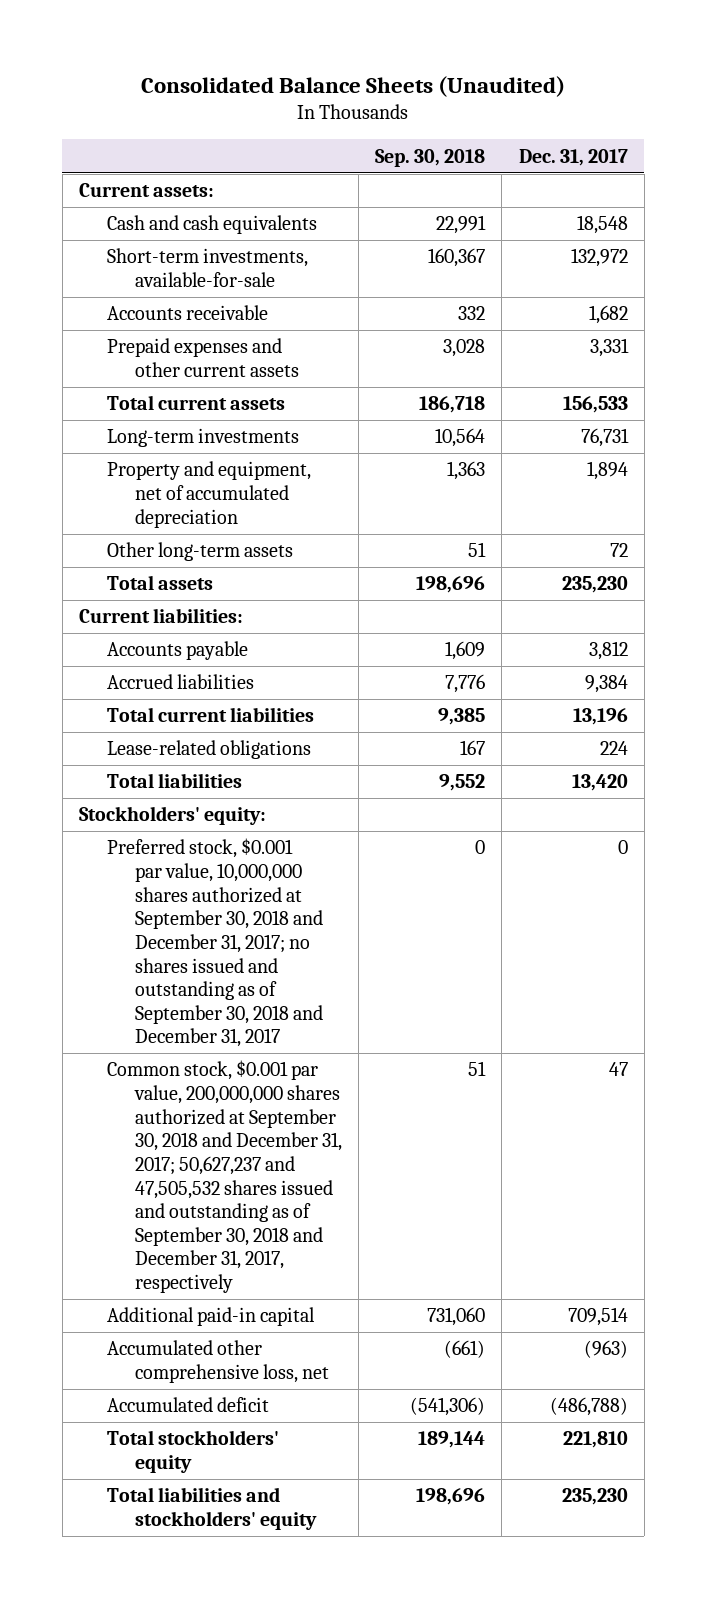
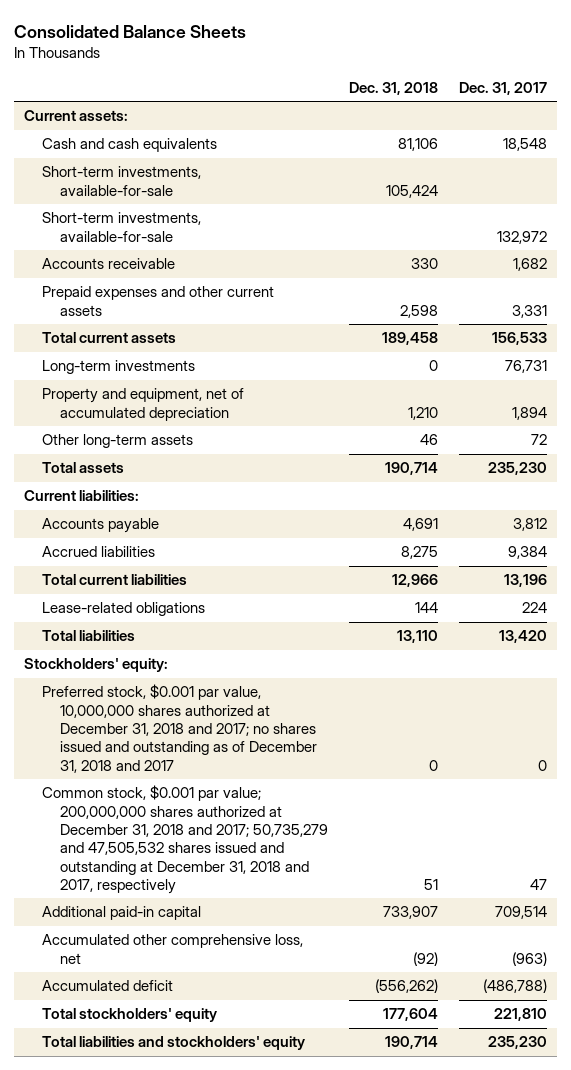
- Consolidated Balance Sheets (Unaudited)
+ Consolidated Balance Sheets
- | Sep. 30, 2018 | Dec. 31, 2017
+ | Dec. 31, 2018 | Dec. 31, 2017
+ Short-term investments, available-for-sale | 105,424 |
- Preferred stock, $0.001 par value, 10,000,000 shares authorized at September 30, 2018 and December 31, 2017; no shares issued and outstanding as of September 30, 2018 and December 31, 2017 | 0 | 0
- Common stock, $0.001 par value, 200,000,000 shares authorized at September 30, 2018 and December 31, 2017; 50,627,237 and 47,505,532 shares issued and outstanding as of September 30, 2018 and December 31, 2017, respectively | 51 | 47
+ Preferred stock, $0.001 par value, 10,000,000 shares authorized at December 31, 2018 and 2017; no shares issued and outstanding as of December 31, 2018 and 2017 | 0 | 0
+ Common stock, $0.001 par value; 200,000,000 shares authorized at December 31, 2018 and 2017; 50,735,279 and 47,505,532 shares issued and outstanding at December 31, 2018 and 2017, respectively | 51 | 47

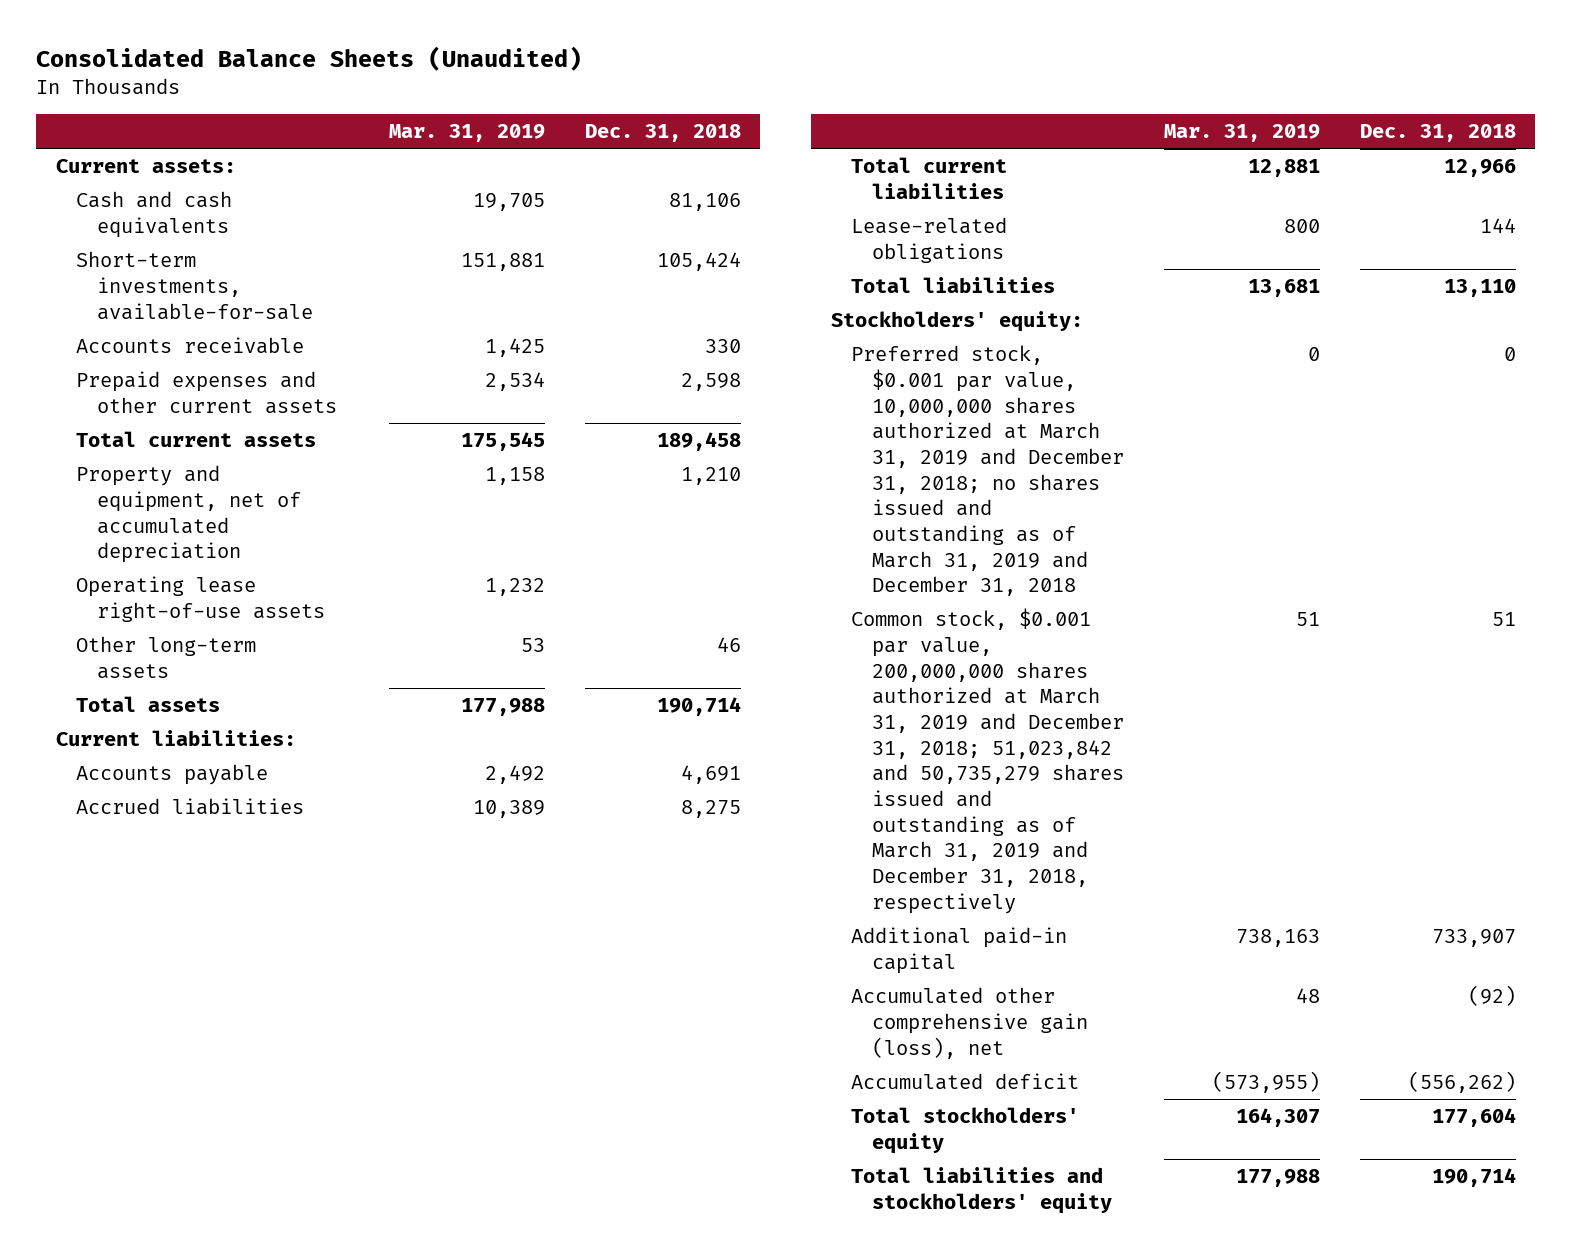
- Consolidated Balance Sheets
+ Consolidated Balance Sheets (Unaudited)
- | Dec. 31, 2018 | Dec. 31, 2017
+ | Mar. 31, 2019 | Dec. 31, 2018
- Short-term investments, available-for-sale | | 132,972
- Long-term investments | 0 | 76,731
+ Operating lease right-of-use assets | 1,232 |
- Preferred stock, $0.001 par value, 10,000,000 shares authorized at December 31, 2018 and 2017; no shares issued and outstanding as of December 31, 2018 and 2017 | 0 | 0
- Common stock, $0.001 par value; 200,000,000 shares authorized at December 31, 2018 and 2017; 50,735,279 and 47,505,532 shares issued and outstanding at December 31, 2018 and 2017, respectively | 51 | 47
+ Preferred stock, $0.001 par value, 10,000,000 shares authorized at March 31, 2019 and December 31, 2018; no shares issued and outstanding as of March 31, 2019 and December 31, 2018 | 0 | 0
+ Common stock, $0.001 par value, 200,000,000 shares authorized at March 31, 2019 and December 31, 2018; 51,023,842 and 50,735,279 shares issued and outstanding as of March 31, 2019 and December 31, 2018, respectively | 51 | 51
- Accumulated other comprehensive loss, net | (92) | (963)
+ Accumulated other comprehensive gain (loss), net | 48 | (92)

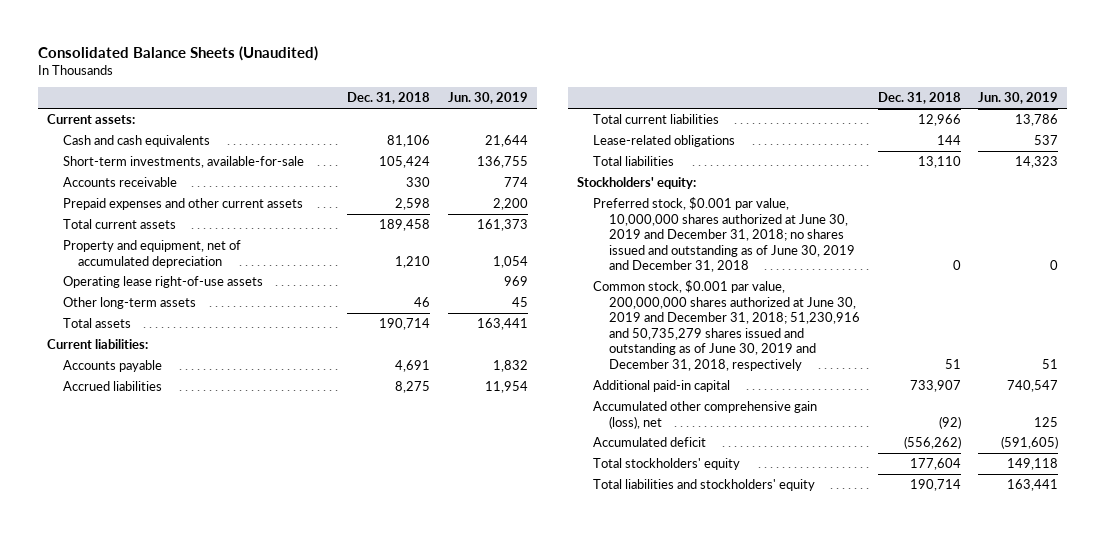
- | Mar. 31, 2019 | Dec. 31, 2018
+ | Dec. 31, 2018 | Jun. 30, 2019
- Preferred stock, $0.001 par value, 10,000,000 shares authorized at March 31, 2019 and December 31, 2018; no shares issued and outstanding as of March 31, 2019 and December 31, 2018 | 0 | 0
- Common stock, $0.001 par value, 200,000,000 shares authorized at March 31, 2019 and December 31, 2018; 51,023,842 and 50,735,279 shares issued and outstanding as of March 31, 2019 and December 31, 2018, respectively | 51 | 51
+ Preferred stock, $0.001 par value, 10,000,000 shares authorized at June 30, 2019 and December 31, 2018; no shares issued and outstanding as of June 30, 2019 and December 31, 2018 | 0 | 0
+ Common stock, $0.001 par value, 200,000,000 shares authorized at June 30, 2019 and December 31, 2018; 51,230,916 and 50,735,279 shares issued and outstanding as of June 30, 2019 and December 31, 2018, respectively | 51 | 51

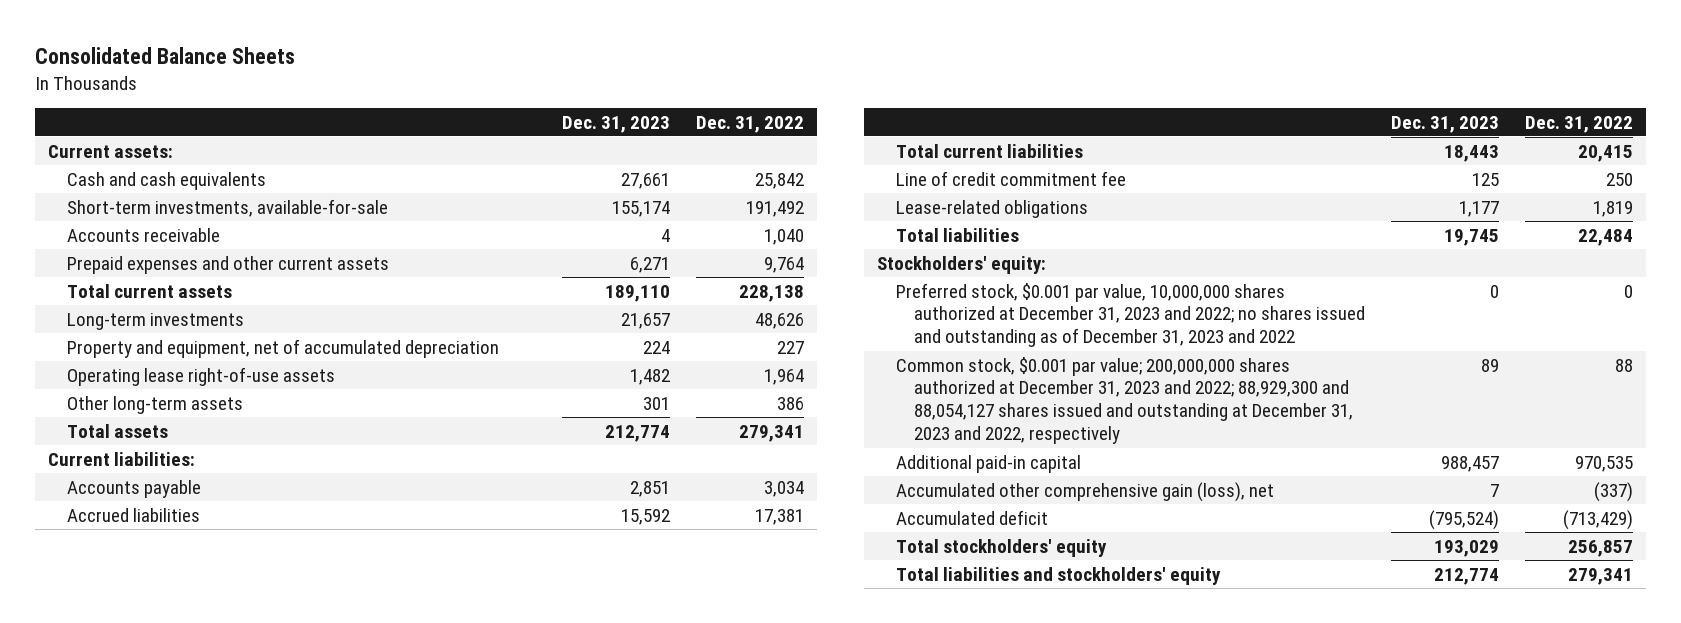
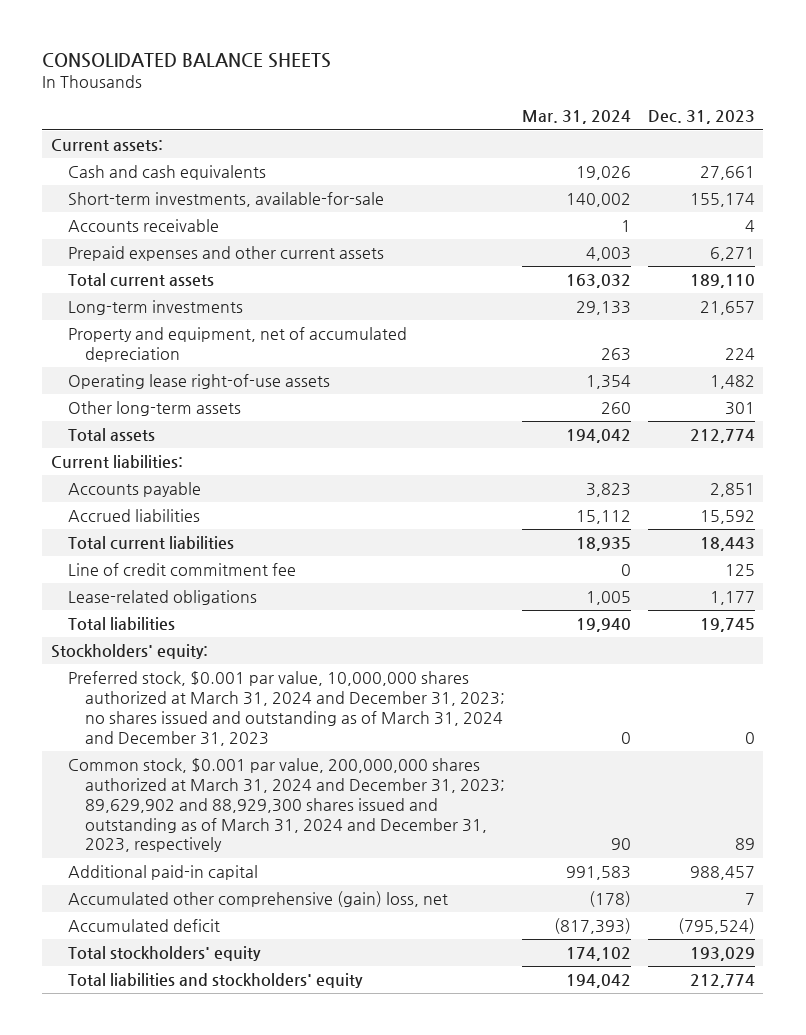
- Consolidated Balance Sheets
+ CONSOLIDATED BALANCE SHEETS
- | Dec. 31, 2023 | Dec. 31, 2022
+ | Mar. 31, 2024 | Dec. 31, 2023
- Preferred stock, $0.001 par value, 10,000,000 shares authorized at December 31, 2023 and 2022; no shares issued and outstanding as of December 31, 2023 and 2022 | 0 | 0
- Common stock, $0.001 par value; 200,000,000 shares authorized at December 31, 2023 and 2022; 88,929,300 and 88,054,127 shares issued and outstanding at December 31, 2023 and 2022, respectively | 89 | 88
+ Preferred stock, $0.001 par value, 10,000,000 shares authorized at March 31, 2024 and December 31, 2023; no shares issued and outstanding as of March 31, 2024 and December 31, 2023 | 0 | 0
+ Common stock, $0.001 par value, 200,000,000 shares authorized at March 31, 2024 and December 31, 2023; 89,629,902 and 88,929,300 shares issued and outstanding as of March 31, 2024 and December 31, 2023, respectively | 90 | 89
- Accumulated other comprehensive gain (loss), net | 7 | (337)
+ Accumulated other comprehensive (gain) loss, net | (178) | 7

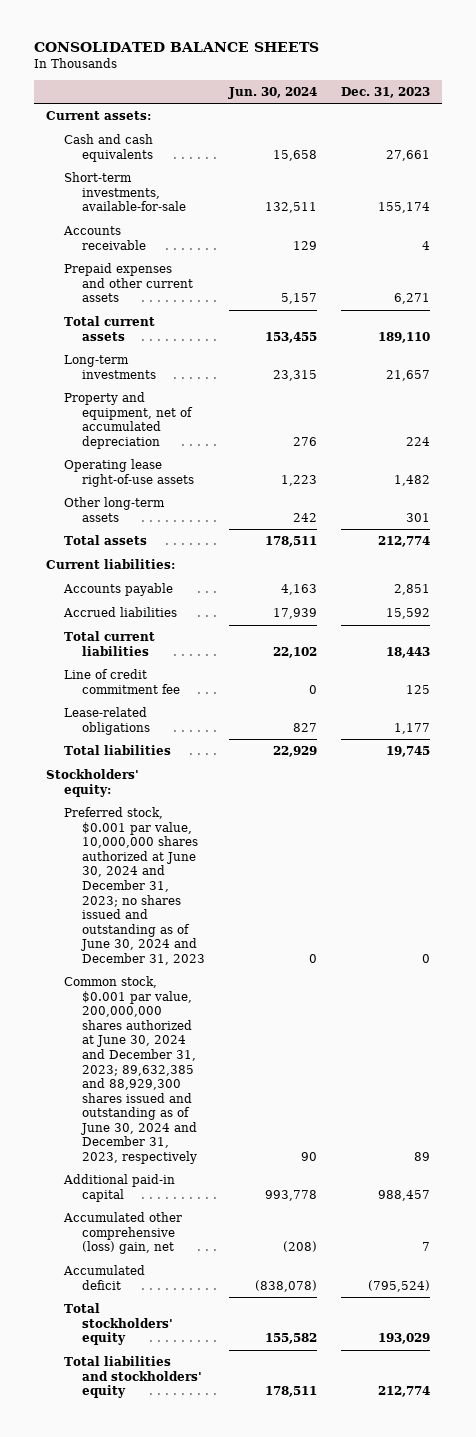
- | Mar. 31, 2024 | Dec. 31, 2023
+ | Jun. 30, 2024 | Dec. 31, 2023
- Preferred stock, $0.001 par value, 10,000,000 shares authorized at March 31, 2024 and December 31, 2023; no shares issued and outstanding as of March 31, 2024 and December 31, 2023 | 0 | 0
- Common stock, $0.001 par value, 200,000,000 shares authorized at March 31, 2024 and December 31, 2023; 89,629,902 and 88,929,300 shares issued and outstanding as of March 31, 2024 and December 31, 2023, respectively | 90 | 89
+ Preferred stock, $0.001 par value, 10,000,000 shares authorized at June 30, 2024 and December 31, 2023; no shares issued and outstanding as of June 30, 2024 and December 31, 2023 | 0 | 0
+ Common stock, $0.001 par value, 200,000,000 shares authorized at June 30, 2024 and December 31, 2023; 89,632,385 and 88,929,300 shares issued and outstanding as of June 30, 2024 and December 31, 2023, respectively | 90 | 89
- Accumulated other comprehensive (gain) loss, net | (178) | 7
+ Accumulated other comprehensive (loss) gain, net | (208) | 7

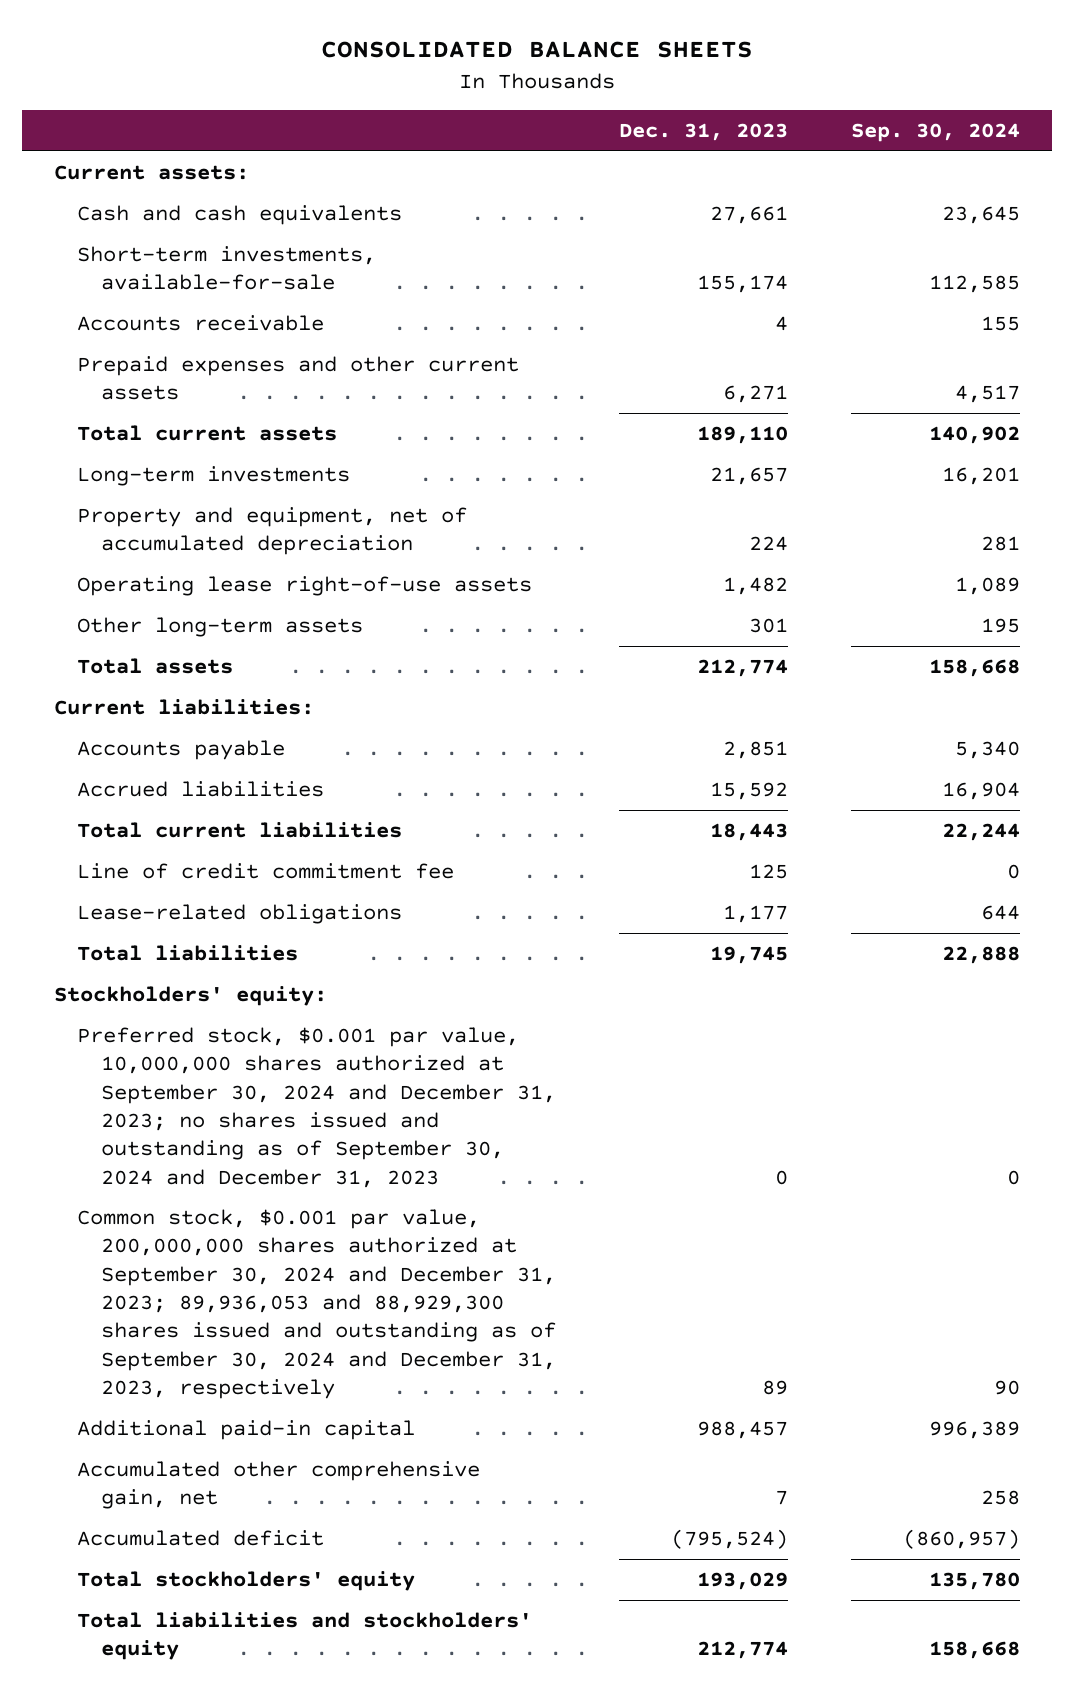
- | Jun. 30, 2024 | Dec. 31, 2023
+ | Dec. 31, 2023 | Sep. 30, 2024
- Preferred stock, $0.001 par value, 10,000,000 shares authorized at June 30, 2024 and December 31, 2023; no shares issued and outstanding as of June 30, 2024 and December 31, 2023 | 0 | 0
- Common stock, $0.001 par value, 200,000,000 shares authorized at June 30, 2024 and December 31, 2023; 89,632,385 and 88,929,300 shares issued and outstanding as of June 30, 2024 and December 31, 2023, respectively | 90 | 89
+ Preferred stock, $0.001 par value, 10,000,000 shares authorized at September 30, 2024 and December 31, 2023; no shares issued and outstanding as of September 30, 2024 and December 31, 2023 | 0 | 0
+ Common stock, $0.001 par value, 200,000,000 shares authorized at September 30, 2024 and December 31, 2023; 89,936,053 and 88,929,300 shares issued and outstanding as of September 30, 2024 and December 31, 2023, respectively | 89 | 90
- Accumulated other comprehensive (loss) gain, net | (208) | 7
+ Accumulated other comprehensive gain, net | 7 | 258

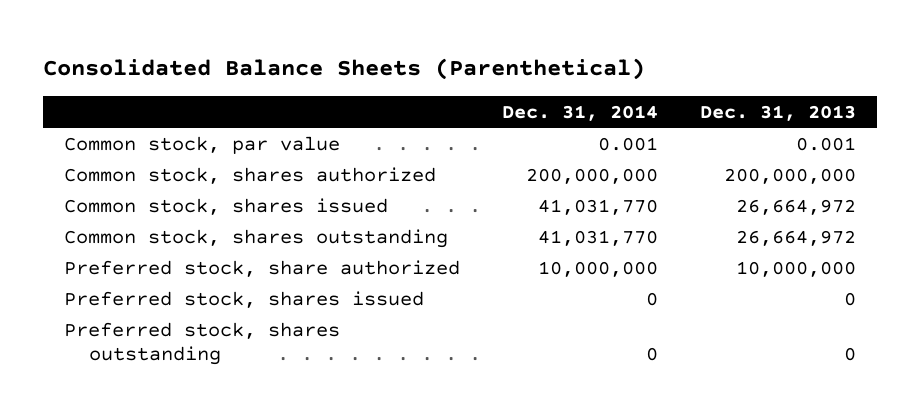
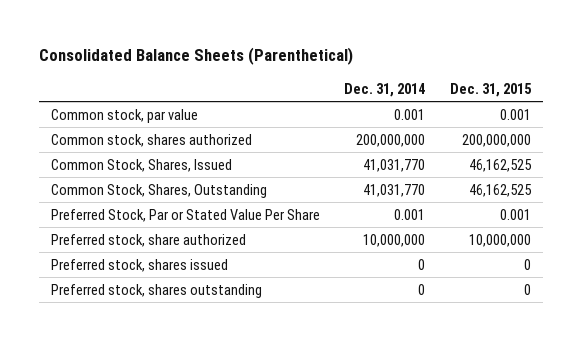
- | Dec. 31, 2014 | Dec. 31, 2013
+ | Dec. 31, 2014 | Dec. 31, 2015
- Common stock, shares issued | 41,031,770 | 26,664,972
- Common stock, shares outstanding | 41,031,770 | 26,664,972
+ Common Stock, Shares, Issued | 41,031,770 | 46,162,525
+ Common Stock, Shares, Outstanding | 41,031,770 | 46,162,525
+ Preferred Stock, Par or Stated Value Per Share | 0.001 | 0.001

